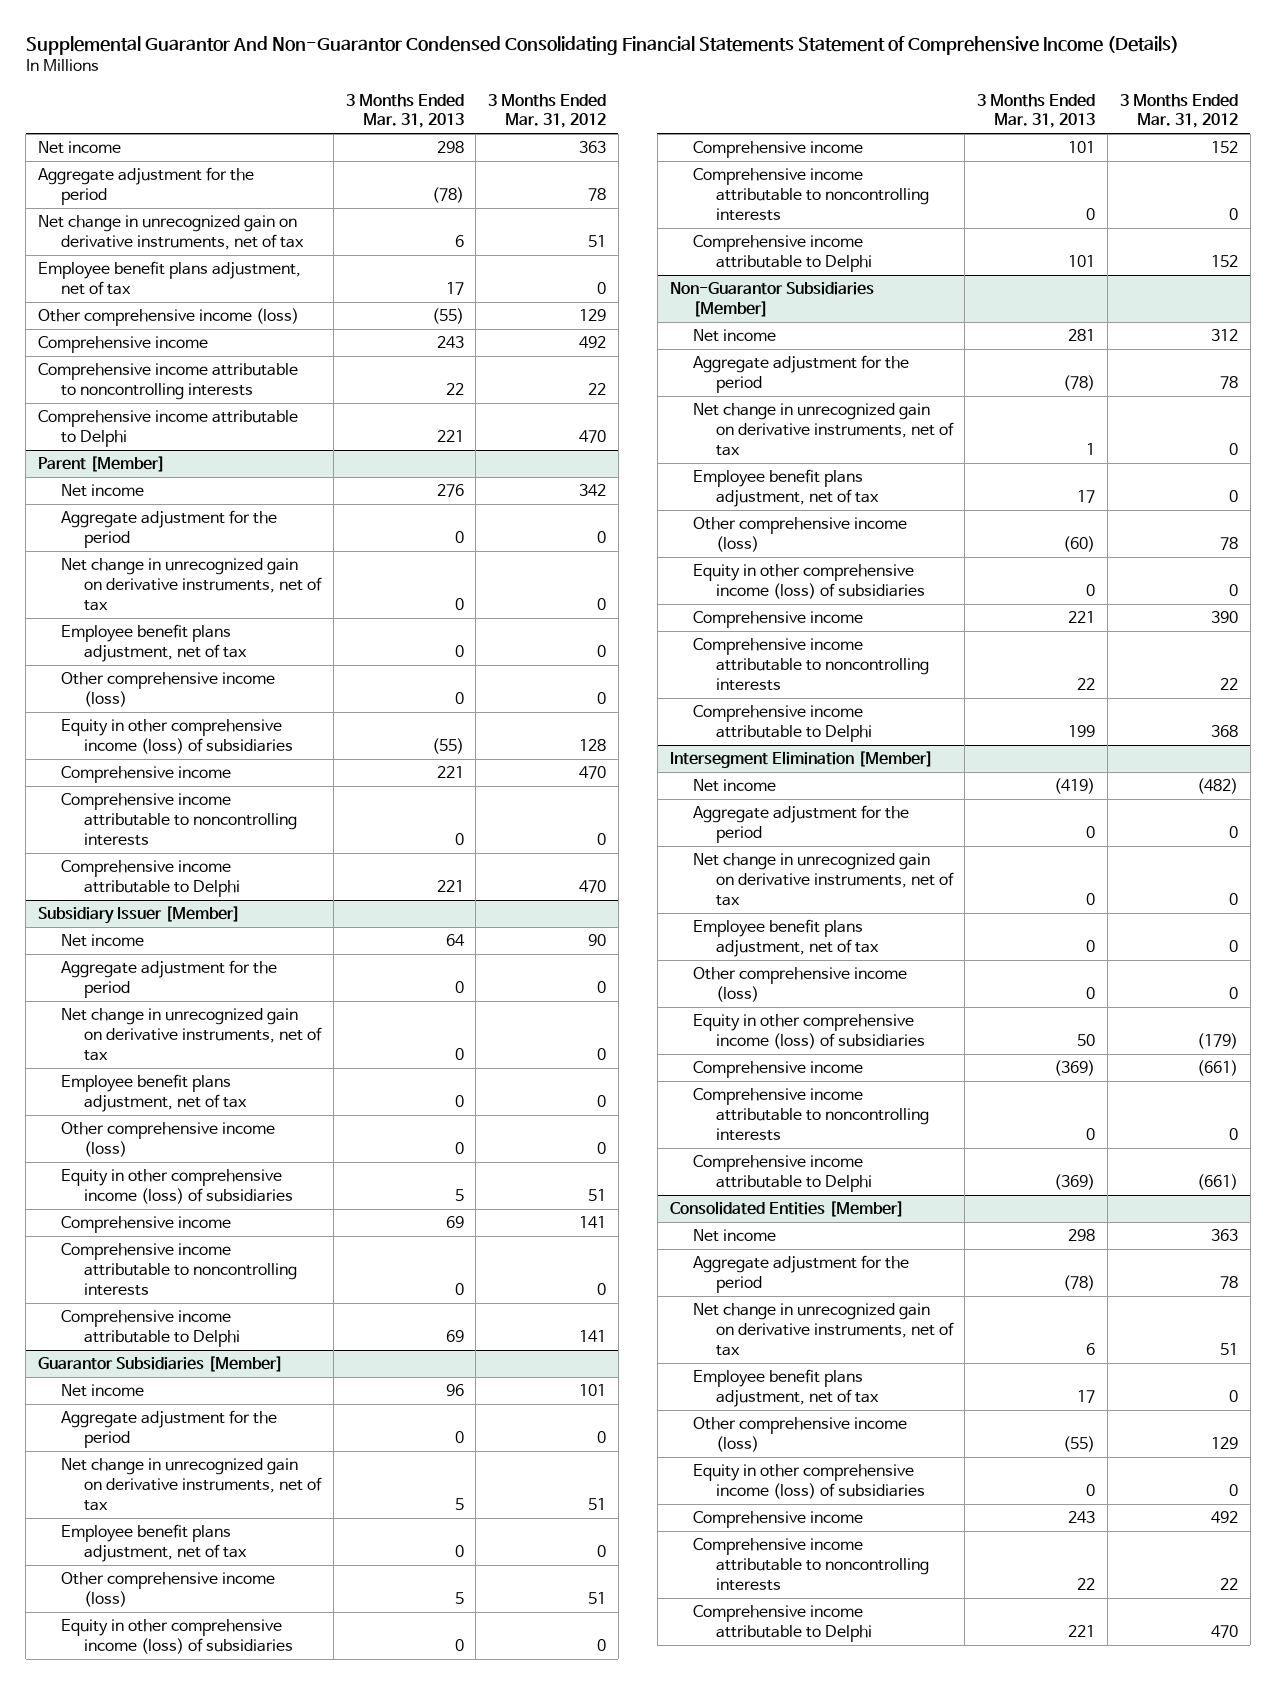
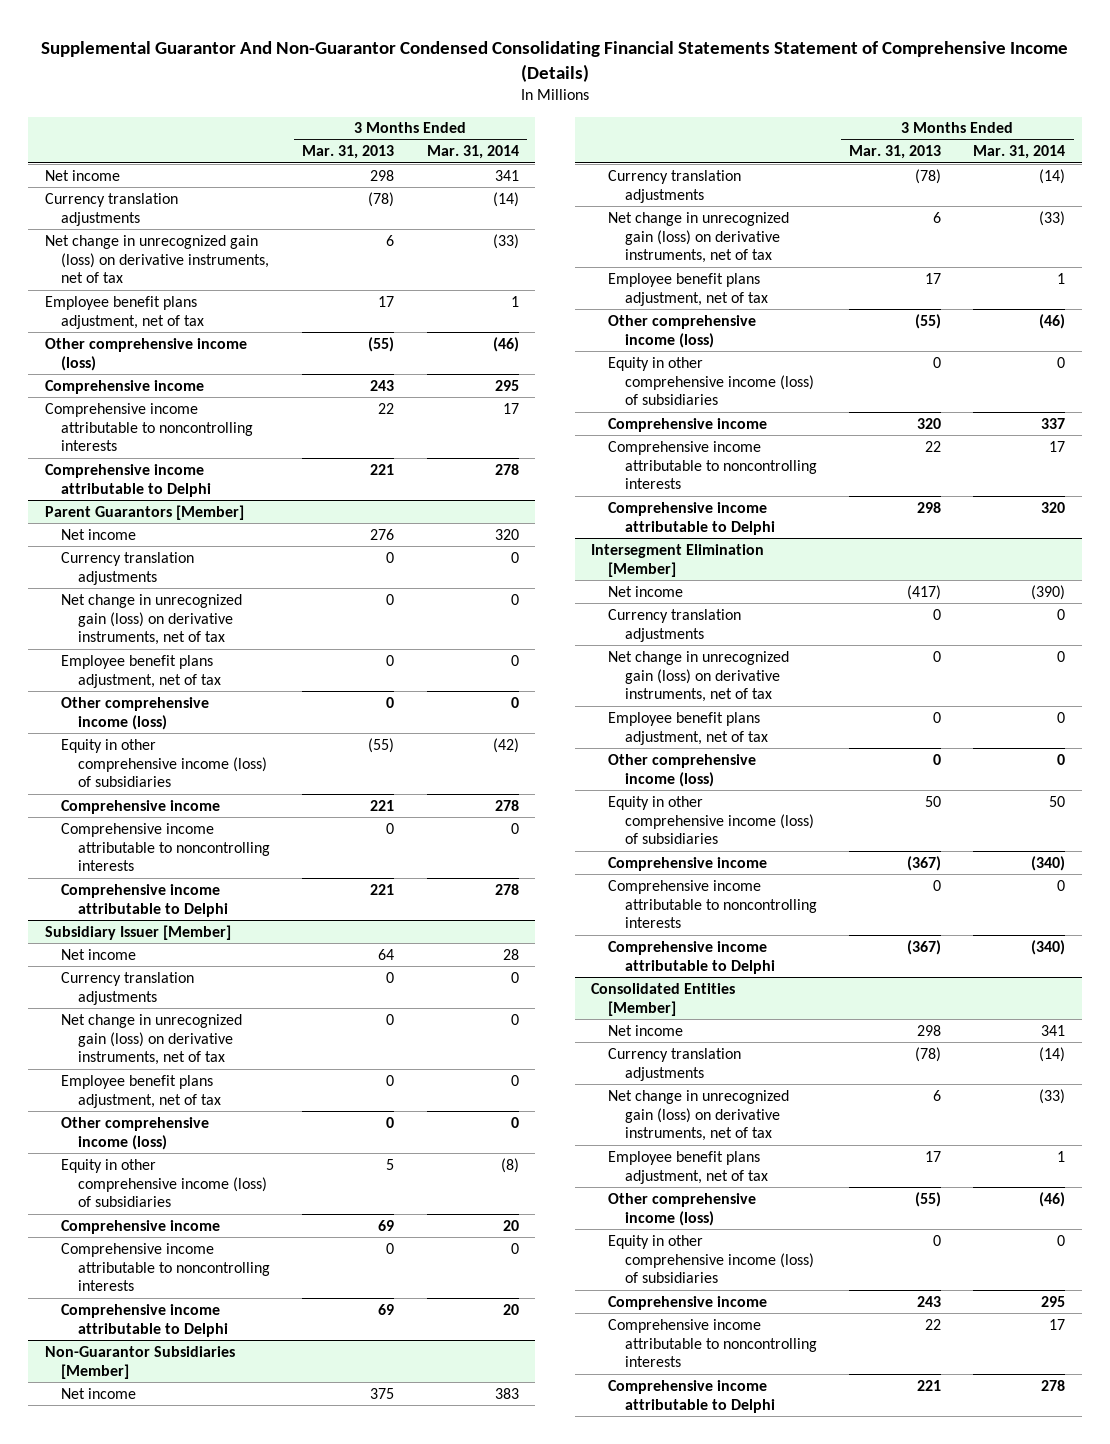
- | 3 Months Ended Mar. 31, 2013 | 3 Months Ended Mar. 31, 2012
+ | 3 Months Ended Mar. 31, 2013 | 3 Months Ended Mar. 31, 2014
- Aggregate adjustment for the period | (78) | 78
- Net change in unrecognized gain on derivative instruments, net of tax | 6 | 51
+ Currency translation adjustments | (78) | (14)
+ Net change in unrecognized gain (loss) on derivative instruments, net of tax | 6 | (33)
- Parent [Member]
+ Parent Guarantors [Member]
- Aggregate adjustment for the period | 0 | 0
- Net change in unrecognized gain on derivative instruments, net of tax | 0 | 0
+ Currency translation adjustments | 0 | 0
+ Net change in unrecognized gain (loss) on derivative instruments, net of tax | 0 | 0
@ Subsidiary Issuer [Member]
- Aggregate adjustment for the period | 0 | 0
- Net change in unrecognized gain on derivative instruments, net of tax | 0 | 0
+ Currency translation adjustments | 0 | 0
+ Net change in unrecognized gain (loss) on derivative instruments, net of tax | 0 | 0
- Guarantor Subsidiaries [Member]
- Net income | 96 | 101
- Aggregate adjustment for the period | 0 | 0
- Net change in unrecognized gain on derivative instruments, net of tax | 5 | 51
- Employee benefit plans adjustment, net of tax | 0 | 0
- Other comprehensive income (loss) | 5 | 51
- Equity in other comprehensive income (loss) of subsidiaries | 0 | 0
- Comprehensive income | 101 | 152
- Comprehensive income attributable to noncontrolling interests | 0 | 0
- Comprehensive income attributable to Delphi | 101 | 152
@ Non-Guarantor Subsidiaries [Member]
- Net income | 281 | 312
- Aggregate adjustment for the period | (78) | 78
- Net change in unrecognized gain on derivative instruments, net of tax | 1 | 0
+ Net income | 375 | 383
+ Currency translation adjustments | (78) | (14)
+ Net change in unrecognized gain (loss) on derivative instruments, net of tax | 6 | (33)
- Other comprehensive income (loss) | (60) | 78
+ Other comprehensive income (loss) | (55) | (46)
- Comprehensive income | 221 | 390
+ Comprehensive income | 320 | 337
- Comprehensive income attributable to Delphi | 199 | 368
+ Comprehensive income attributable to Delphi | 298 | 320
@ Intersegment Elimination [Member]
- Net income | (419) | (482)
- Aggregate adjustment for the period | 0 | 0
- Net change in unrecognized gain on derivative instruments, net of tax | 0 | 0
+ Net income | (417) | (390)
+ Currency translation adjustments | 0 | 0
+ Net change in unrecognized gain (loss) on derivative instruments, net of tax | 0 | 0
- Comprehensive income | (369) | (661)
+ Comprehensive income | (367) | (340)
- Comprehensive income attributable to Delphi | (369) | (661)
+ Comprehensive income attributable to Delphi | (367) | (340)
@ Consolidated Entities [Member]
- Aggregate adjustment for the period | (78) | 78
- Net change in unrecognized gain on derivative instruments, net of tax | 6 | 51
+ Currency translation adjustments | (78) | (14)
+ Net change in unrecognized gain (loss) on derivative instruments, net of tax | 6 | (33)

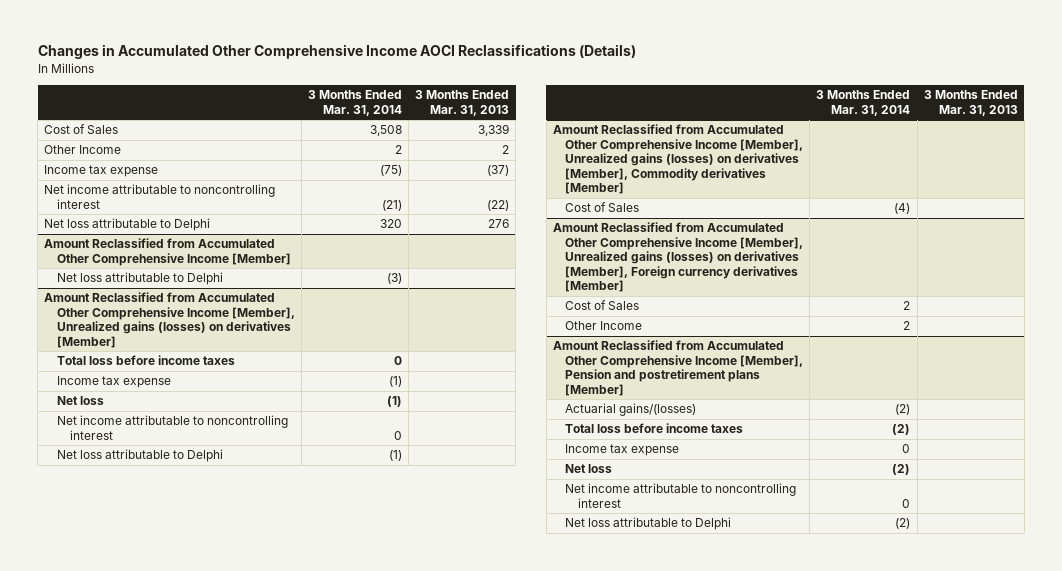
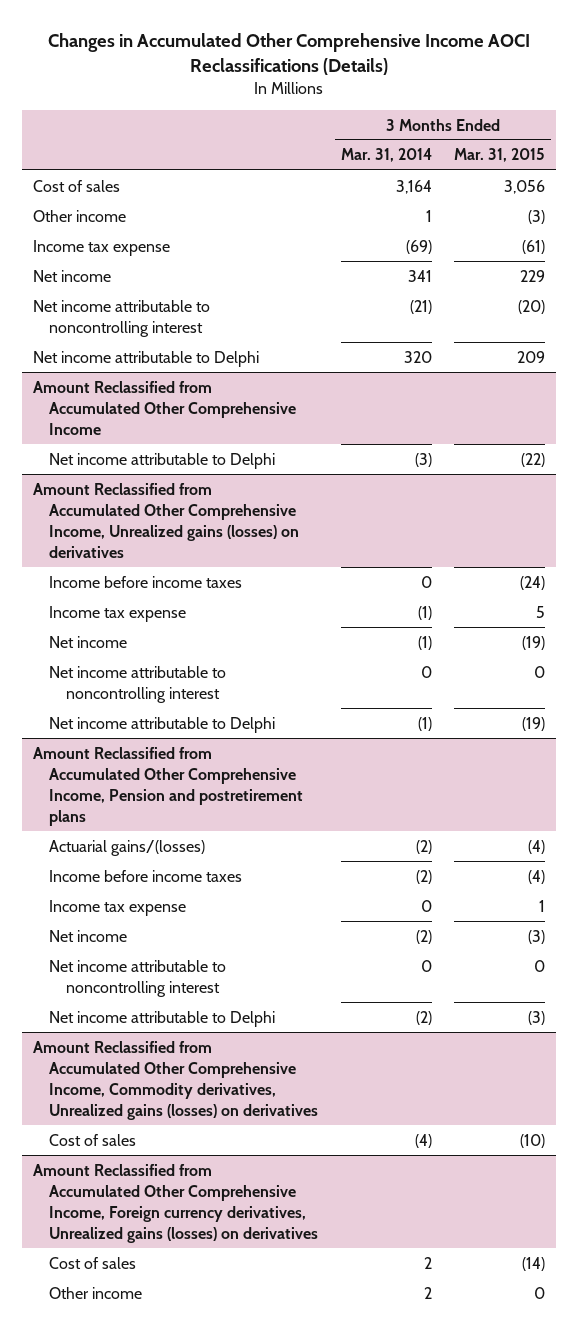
- | 3 Months Ended Mar. 31, 2014 | 3 Months Ended Mar. 31, 2013
+ | 3 Months Ended Mar. 31, 2014 | 3 Months Ended Mar. 31, 2015
- Cost of Sales | 3,508 | 3,339
- Other Income | 2 | 2
- Income tax expense | (75) | (37)
+ Cost of sales | 3,164 | 3,056
+ Other income | 1 | (3)
+ Income tax expense | (69) | (61)
+ Net income | 341 | 229
- Net loss attributable to Delphi | 320 | 276
- Amount Reclassified from Accumulated Other Comprehensive Income [Member]
- Net loss attributable to Delphi | (3) |
- Amount Reclassified from Accumulated Other Comprehensive Income [Member], Unrealized gains (losses) on derivatives [Member]
- Total loss before income taxes | 0 |
+ Net income attributable to Delphi | 320 | 209
+ Amount Reclassified from Accumulated Other Comprehensive Income
+ Net income attributable to Delphi | (3) | (22)
+ Amount Reclassified from Accumulated Other Comprehensive Income, Unrealized gains (losses) on derivatives
+ Income before income taxes | 0 | (24)
- Net loss | (1) |
+ Net income | (1) | (19)
- Net loss attributable to Delphi | (1) |
- Amount Reclassified from Accumulated Other Comprehensive Income [Member], Unrealized gains (losses) on derivatives [Member], Commodity derivatives [Member]
- Cost of Sales | (4) |
- Amount Reclassified from Accumulated Other Comprehensive Income [Member], Unrealized gains (losses) on derivatives [Member], Foreign currency derivatives [Member]
- Cost of Sales | 2 |
- Other Income | 2 |
- Amount Reclassified from Accumulated Other Comprehensive Income [Member], Pension and postretirement plans [Member]
+ Net income attributable to Delphi | (1) | (19)
+ Amount Reclassified from Accumulated Other Comprehensive Income, Pension and postretirement plans
- Total loss before income taxes | (2) |
+ Income before income taxes | (2) | (4)
- Net loss | (2) |
+ Net income | (2) | (3)
- Net loss attributable to Delphi | (2) |
+ Net income attributable to Delphi | (2) | (3)
+ Amount Reclassified from Accumulated Other Comprehensive Income, Commodity derivatives, Unrealized gains (losses) on derivatives
+ Cost of sales | (4) | (10)
+ Amount Reclassified from Accumulated Other Comprehensive Income, Foreign currency derivatives, Unrealized gains (losses) on derivatives
+ Cost of sales | 2 | (14)
+ Other income | 2 | 0

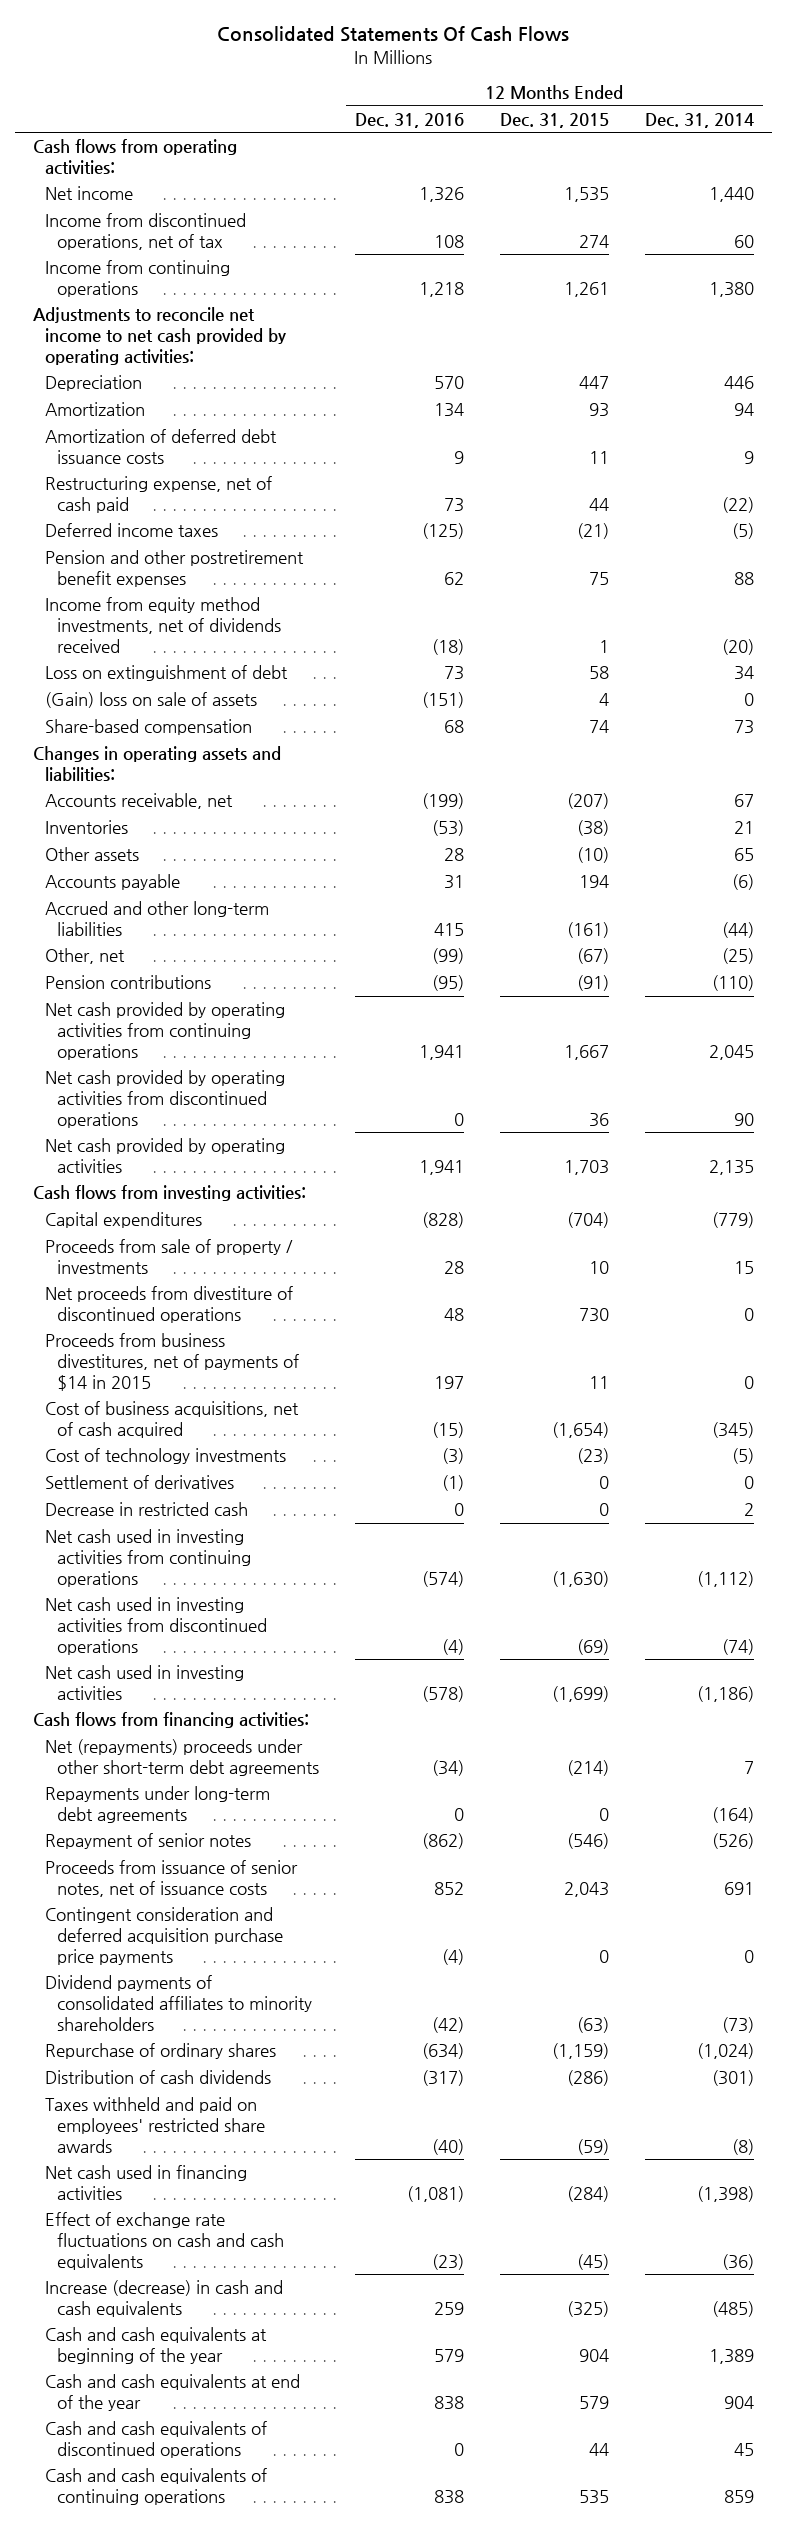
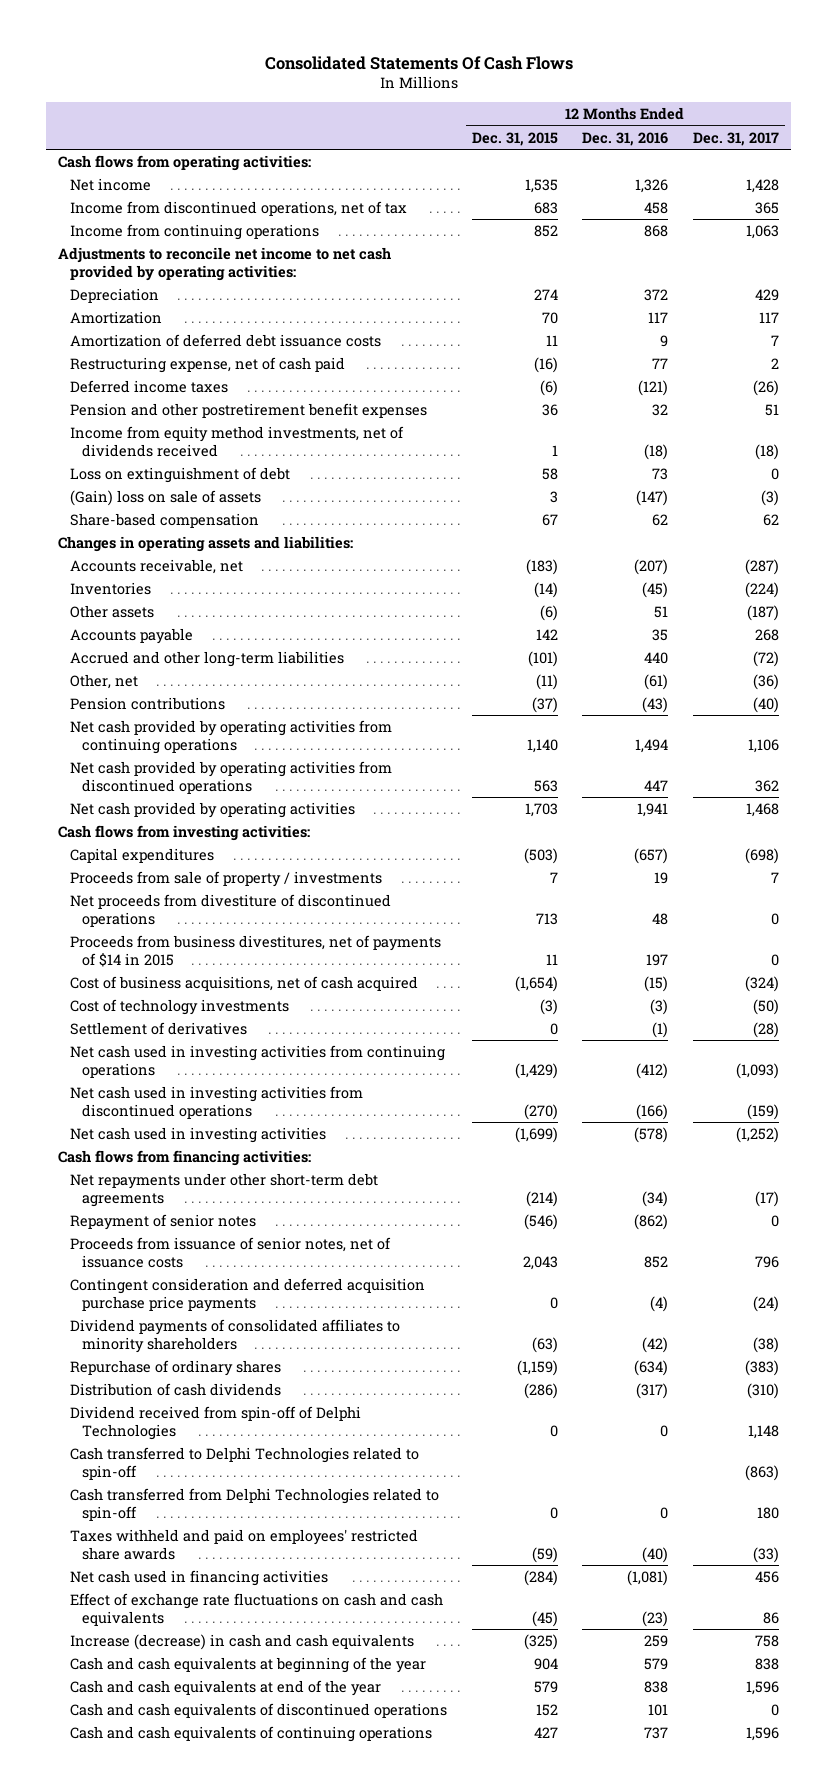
- | 12 Months Ended Dec. 31, 2016 | 12 Months Ended Dec. 31, 2015 | 12 Months Ended Dec. 31, 2014
+ | 12 Months Ended Dec. 31, 2015 | 12 Months Ended Dec. 31, 2016 | 12 Months Ended Dec. 31, 2017
- Income from discontinued operations, net of tax | 108 | 274 | 60
- Income from continuing operations | 1,218 | 1,261 | 1,380
+ Income from discontinued operations, net of tax | 683 | 458 | 365
+ Income from continuing operations | 852 | 868 | 1,063
- Depreciation | 570 | 447 | 446
- Amortization | 134 | 93 | 94
+ Depreciation | 274 | 372 | 429
+ Amortization | 70 | 117 | 117
- Restructuring expense, net of cash paid | 73 | 44 | (22)
- Deferred income taxes | (125) | (21) | (5)
- Pension and other postretirement benefit expenses | 62 | 75 | 88
+ Restructuring expense, net of cash paid | (16) | 77 | 2
+ Deferred income taxes | (6) | (121) | (26)
+ Pension and other postretirement benefit expenses | 36 | 32 | 51
- (Gain) loss on sale of assets | (151) | 4 | 0
- Share-based compensation | 68 | 74 | 73
+ (Gain) loss on sale of assets | 3 | (147) | (3)
+ Share-based compensation | 67 | 62 | 62
- Accounts receivable, net | (199) | (207) | 67
- Inventories | (53) | (38) | 21
- Other assets | 28 | (10) | 65
- Accounts payable | 31 | 194 | (6)
- Accrued and other long-term liabilities | 415 | (161) | (44)
- Other, net | (99) | (67) | (25)
- Pension contributions | (95) | (91) | (110)
- Net cash provided by operating activities from continuing operations | 1,941 | 1,667 | 2,045
- Net cash provided by operating activities from discontinued operations | 0 | 36 | 90
+ Accounts receivable, net | (183) | (207) | (287)
+ Inventories | (14) | (45) | (224)
+ Other assets | (6) | 51 | (187)
+ Accounts payable | 142 | 35 | 268
+ Accrued and other long-term liabilities | (101) | 440 | (72)
+ Other, net | (11) | (61) | (36)
+ Pension contributions | (37) | (43) | (40)
+ Net cash provided by operating activities from continuing operations | 1,140 | 1,494 | 1,106
+ Net cash provided by operating activities from discontinued operations | 563 | 447 | 362
- Capital expenditures | (828) | (704) | (779)
- Proceeds from sale of property / investments | 28 | 10 | 15
- Net proceeds from divestiture of discontinued operations | 48 | 730 | 0
+ Capital expenditures | (503) | (657) | (698)
+ Proceeds from sale of property / investments | 7 | 19 | 7
+ Net proceeds from divestiture of discontinued operations | 713 | 48 | 0
- Cost of technology investments | (3) | (23) | (5)
+ Cost of technology investments | (3) | (3) | (50)
- Decrease in restricted cash | 0 | 0 | 2
- Net cash used in investing activities from continuing operations | (574) | (1,630) | (1,112)
- Net cash used in investing activities from discontinued operations | (4) | (69) | (74)
+ Net cash used in investing activities from continuing operations | (1,429) | (412) | (1,093)
+ Net cash used in investing activities from discontinued operations | (270) | (166) | (159)
- Net (repayments) proceeds under other short-term debt agreements | (34) | (214) | 7
- Repayments under long-term debt agreements | 0 | 0 | (164)
+ Net repayments under other short-term debt agreements | (214) | (34) | (17)
+ Dividend received from spin-off of Delphi Technologies | 0 | 0 | 1,148
+ Cash transferred to Delphi Technologies related to spin-off | | | (863)
+ Cash transferred from Delphi Technologies related to spin-off | 0 | 0 | 180
- Cash and cash equivalents of discontinued operations | 0 | 44 | 45
- Cash and cash equivalents of continuing operations | 838 | 535 | 859
+ Cash and cash equivalents of discontinued operations | 152 | 101 | 0
+ Cash and cash equivalents of continuing operations | 427 | 737 | 1,596

